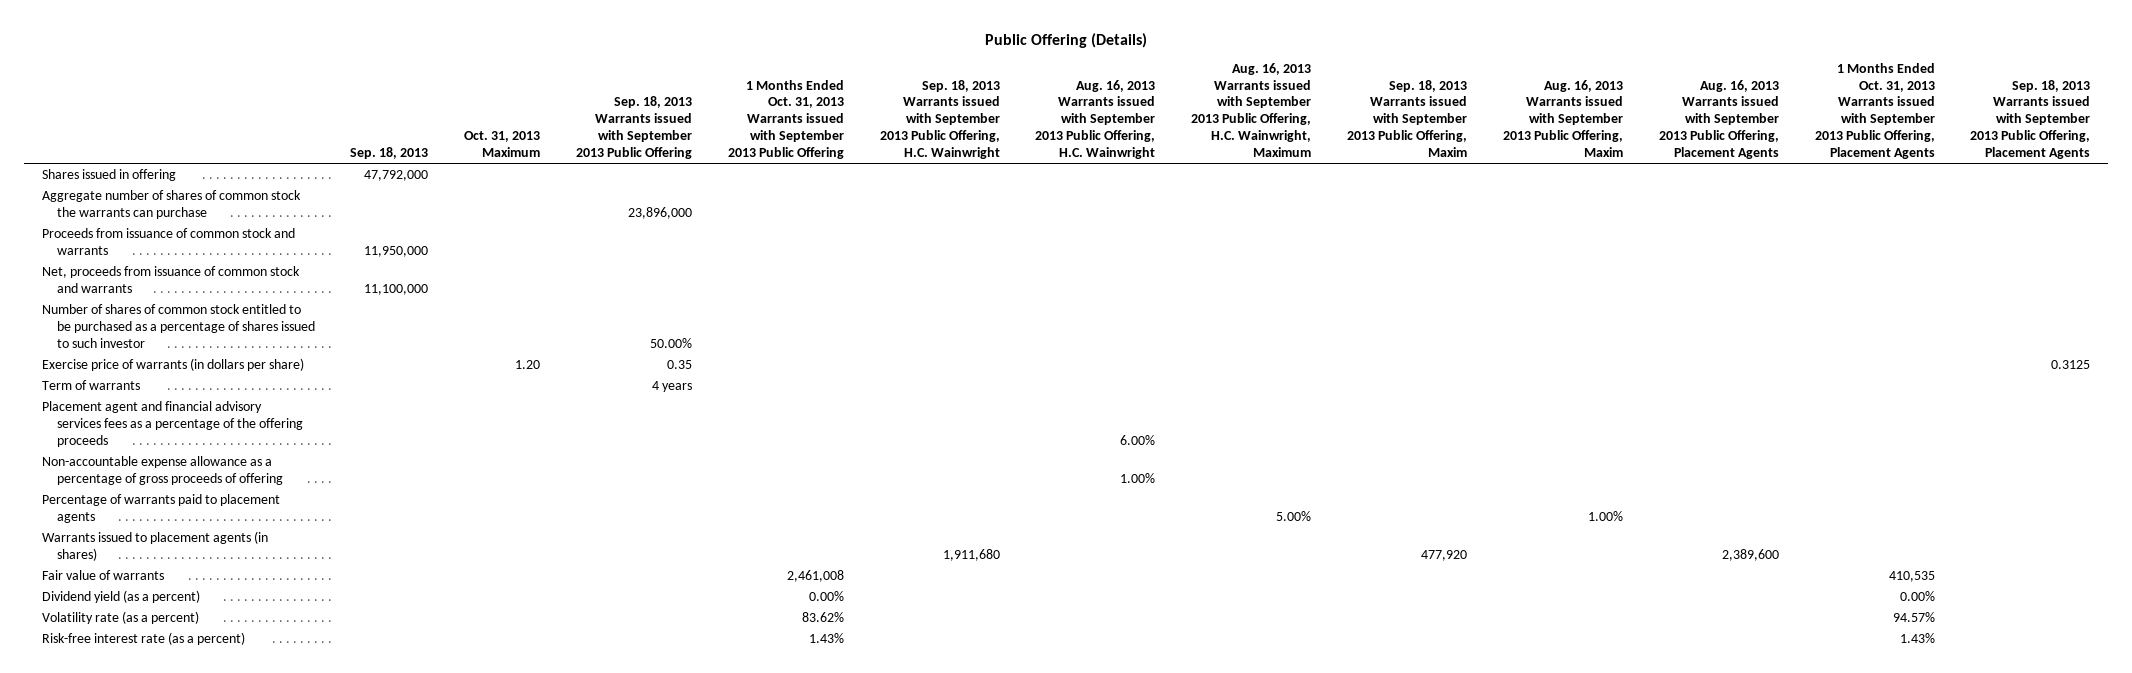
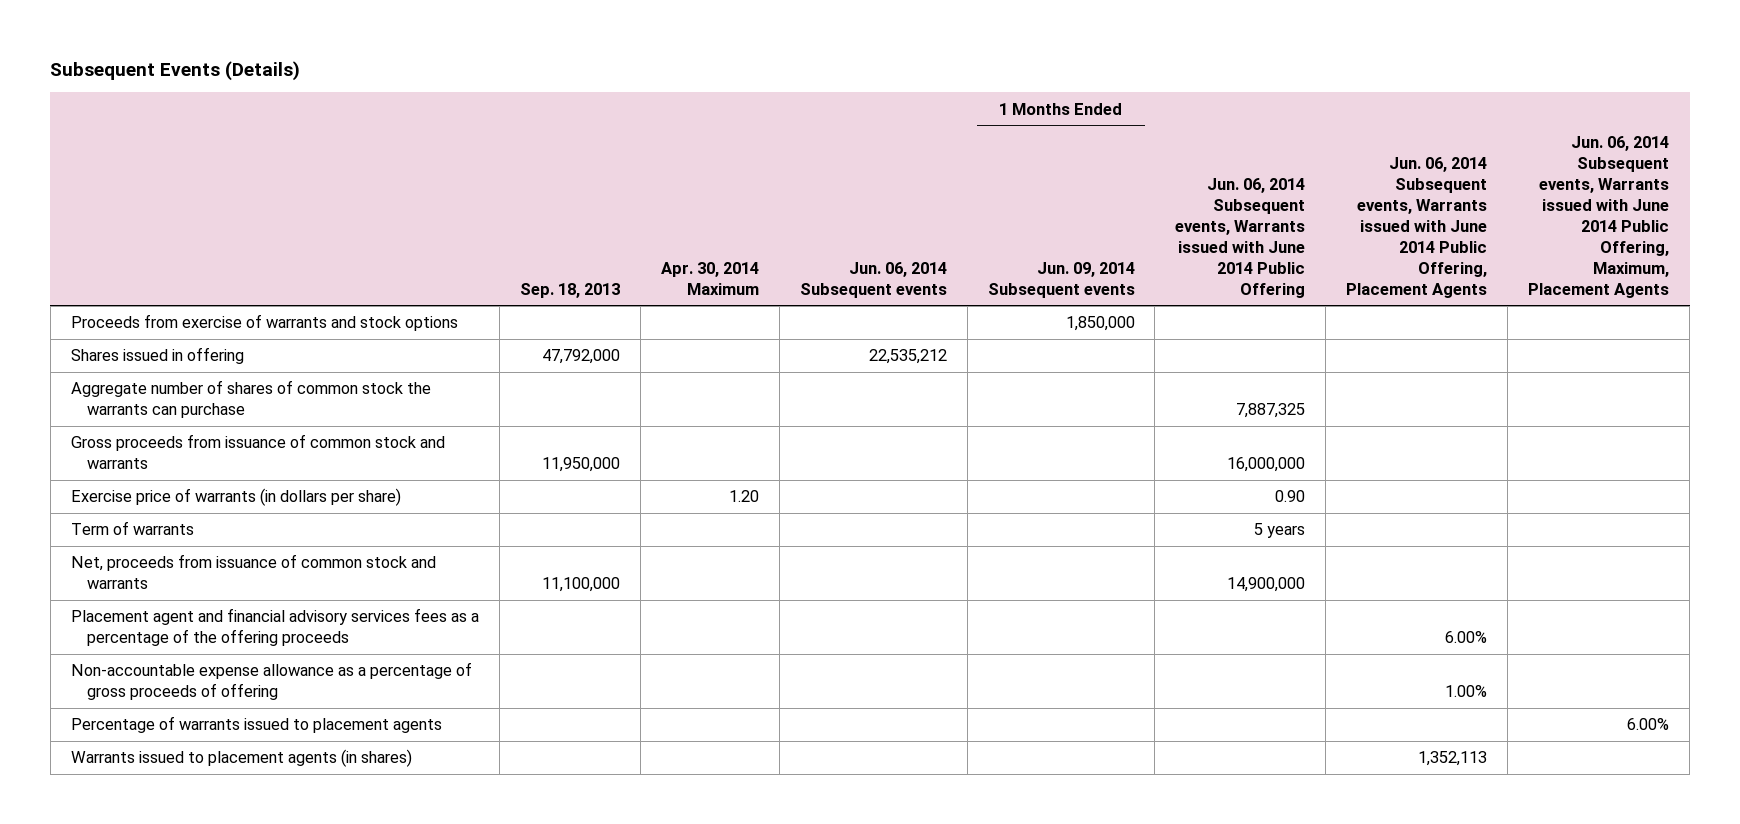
- Public Offering (Details)
+ Subsequent Events (Details)
- | Sep. 18, 2013 | Oct. 31, 2013 Maximum | Sep. 18, 2013 Warrants issued with September 2013 Public Offering | 1 Months Ended Oct. 31, 2013 Warrants issued with September 2013 Public Offering | Sep. 18, 2013 Warrants issued with September 2013 Public Offering, H.C. Wainwright | Aug. 16, 2013 Warrants issued with September 2013 Public Offering, H.C. Wainwright | Aug. 16, 2013 Warrants issued with September 2013 Public Offering, H.C. Wainwright, Maximum | Sep. 18, 2013 Warrants issued with September 2013 Public Offering, Maxim | Aug. 16, 2013 Warrants issued with September 2013 Public Offering, Maxim | Aug. 16, 2013 Warrants issued with September 2013 Public Offering, Placement Agents | 1 Months Ended Oct. 31, 2013 Warrants issued with September 2013 Public Offering, Placement Agents | Sep. 18, 2013 Warrants issued with September 2013 Public Offering, Placement Agents
+ | Sep. 18, 2013 | Apr. 30, 2014 Maximum | Jun. 06, 2014 Subsequent events | 1 Months Ended Jun. 09, 2014 Subsequent events | Jun. 06, 2014 Subsequent events, Warrants issued with June 2014 Public Offering | Jun. 06, 2014 Subsequent events, Warrants issued with June 2014 Public Offering, Placement Agents | Jun. 06, 2014 Subsequent events, Warrants issued with June 2014 Public Offering, Maximum, Placement Agents
+ Proceeds from exercise of warrants and stock options | | | | 1,850,000 | | |
- Proceeds from issuance of common stock and warrants | 11,950,000 | | | | | | | | | | |
- Number of shares of common stock entitled to be purchased as a percentage of shares issued to such investor | | | 50.00% | | | | | | | | |
+ Gross proceeds from issuance of common stock and warrants | 11,950,000 | | | | 16,000,000 | |
moved down: Net, proceeds from issuance of common stock and warrants | 11,100,000 | | | | 14,900,000 | |
- Percentage of warrants paid to placement agents | | | | | | | 5.00% | | 1.00% | | |
+ Percentage of warrants issued to placement agents | | | | | | | 6.00%
- Fair value of warrants | | | | 2,461,008 | | | | | | | 410,535 |
- Dividend yield (as a percent) | | | | 0.00% | | | | | | | 0.00% |
- Volatility rate (as a percent) | | | | 83.62% | | | | | | | 94.57% |
- Risk-free interest rate (as a percent) | | | | 1.43% | | | | | | | 1.43% |

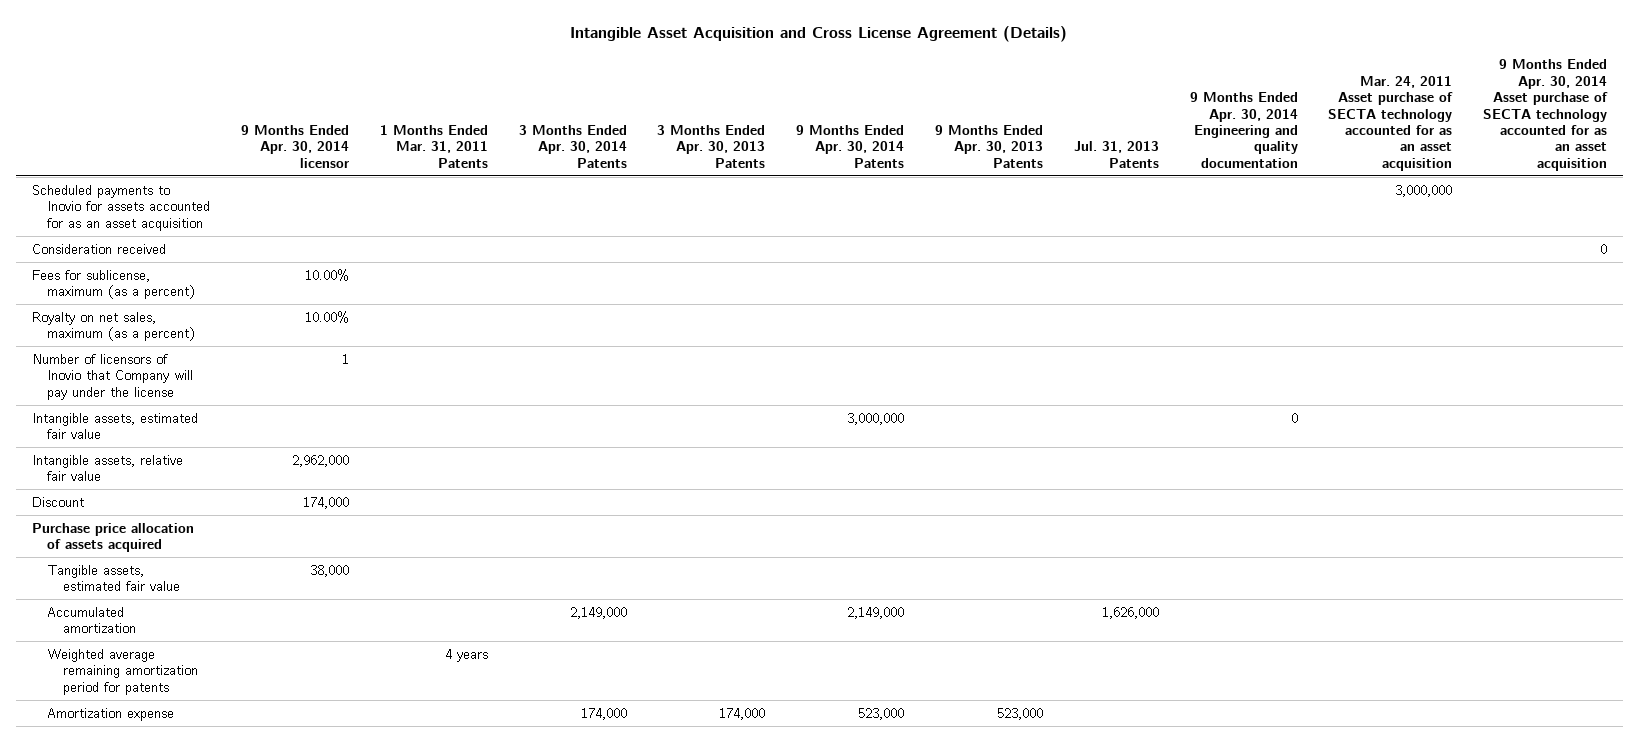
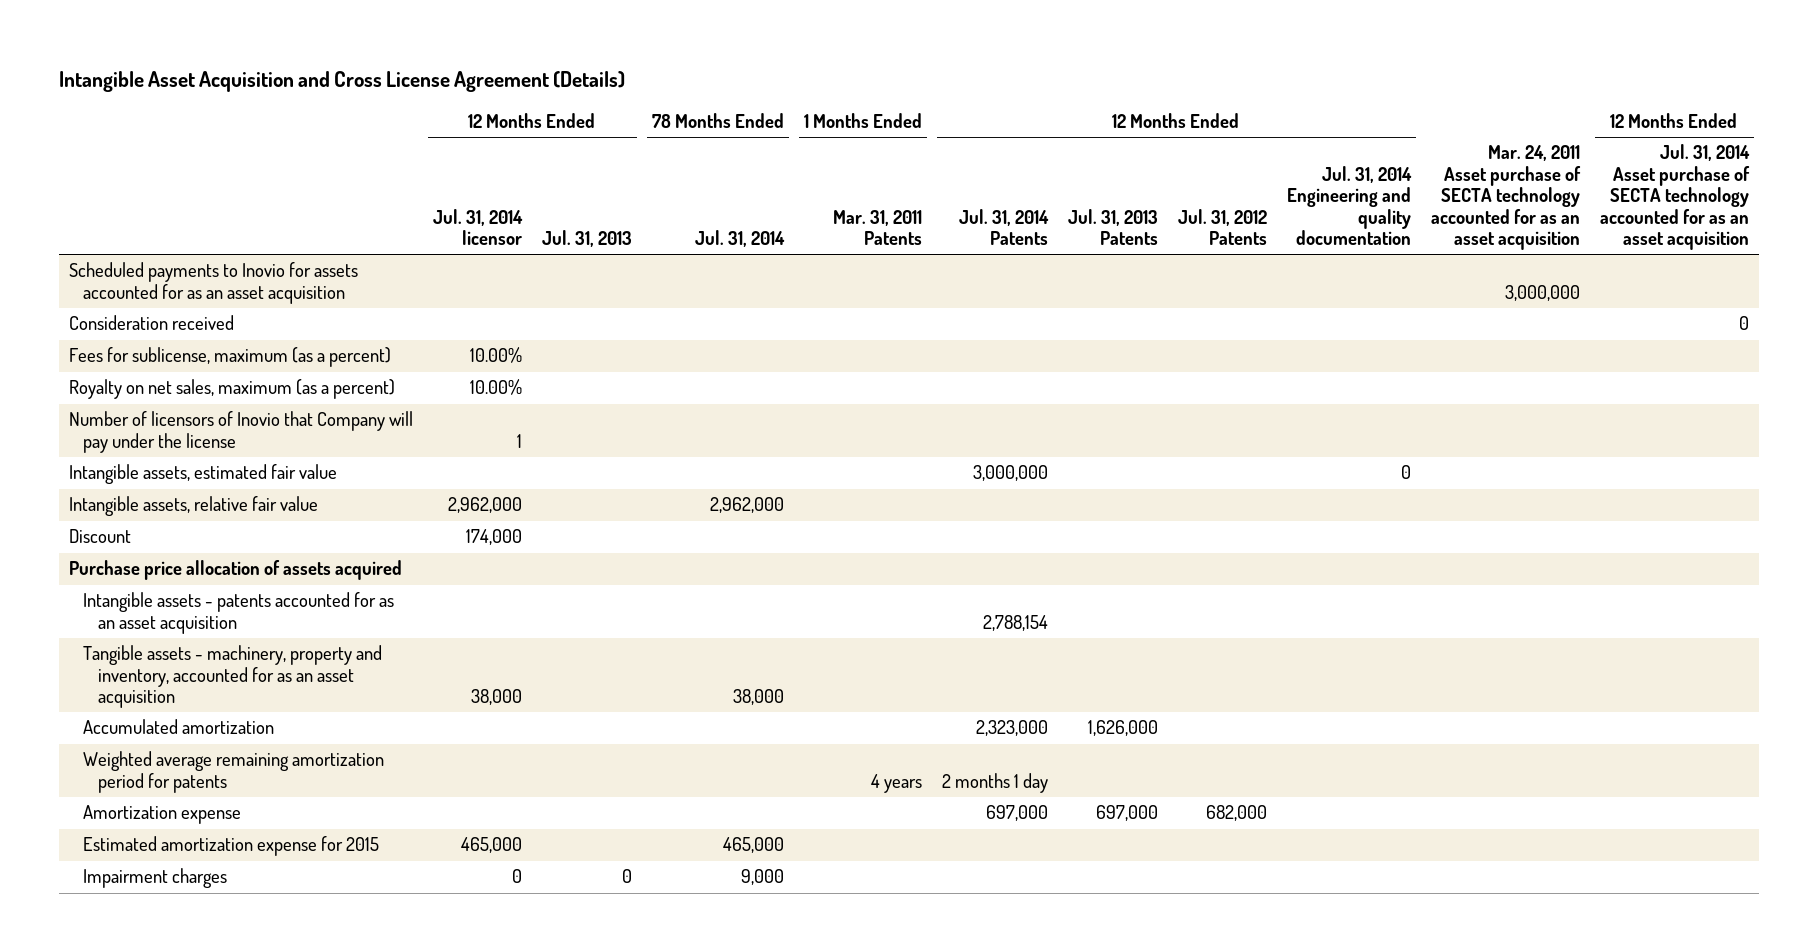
- | 9 Months Ended Apr. 30, 2014 licensor | 1 Months Ended Mar. 31, 2011 Patents | 3 Months Ended Apr. 30, 2014 Patents | 3 Months Ended Apr. 30, 2013 Patents | 9 Months Ended Apr. 30, 2014 Patents | 9 Months Ended Apr. 30, 2013 Patents | Jul. 31, 2013 Patents | 9 Months Ended Apr. 30, 2014 Engineering and quality documentation | Mar. 24, 2011 Asset purchase of SECTA technology accounted for as an asset acquisition | 9 Months Ended Apr. 30, 2014 Asset purchase of SECTA technology accounted for as an asset acquisition
+ | 12 Months Ended Jul. 31, 2014 licensor | 12 Months Ended Jul. 31, 2013 | 78 Months Ended Jul. 31, 2014 | 1 Months Ended Mar. 31, 2011 Patents | 12 Months Ended Jul. 31, 2014 Patents | 12 Months Ended Jul. 31, 2013 Patents | 12 Months Ended Jul. 31, 2012 Patents | 12 Months Ended Jul. 31, 2014 Engineering and quality documentation | Mar. 24, 2011 Asset purchase of SECTA technology accounted for as an asset acquisition | 12 Months Ended Jul. 31, 2014 Asset purchase of SECTA technology accounted for as an asset acquisition
- Tangible assets, estimated fair value | 38,000 | | | | | | | | |
+ Intangible assets - patents accounted for as an asset acquisition | | | | | 2,788,154 | | | | |
+ Tangible assets - machinery, property and inventory, accounted for as an asset acquisition | 38,000 | | 38,000 | | | | | | |
+ Estimated amortization expense for 2015 | 465,000 | | 465,000 | | | | | | |
+ Impairment charges | 0 | 0 | 9,000 | | | | | | |

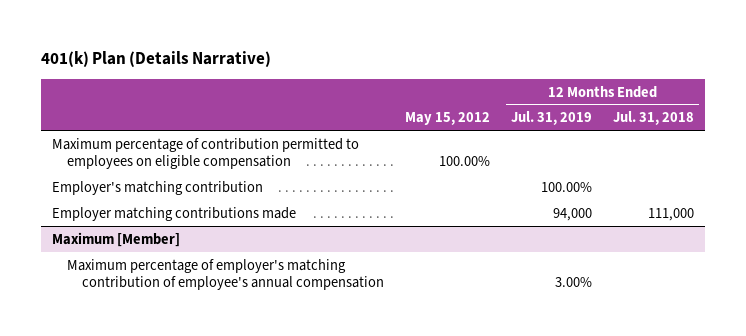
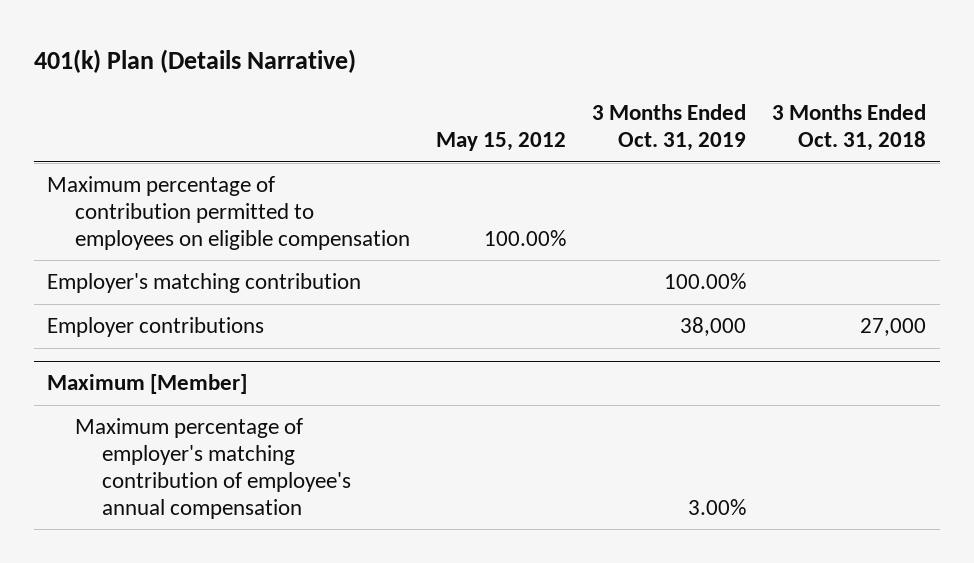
- | May 15, 2012 | 12 Months Ended Jul. 31, 2019 | 12 Months Ended Jul. 31, 2018
+ | May 15, 2012 | 3 Months Ended Oct. 31, 2019 | 3 Months Ended Oct. 31, 2018
- Employer matching contributions made | | 94,000 | 111,000
+ Employer contributions | | 38,000 | 27,000

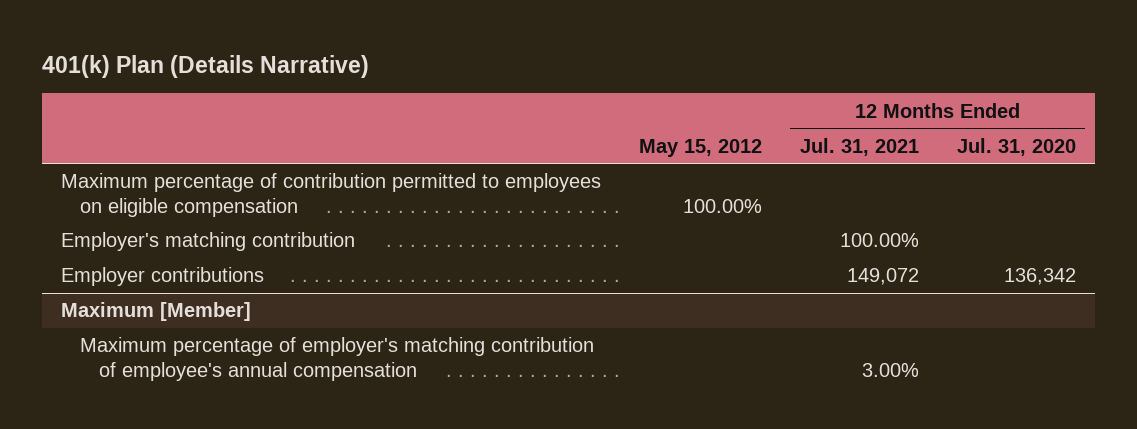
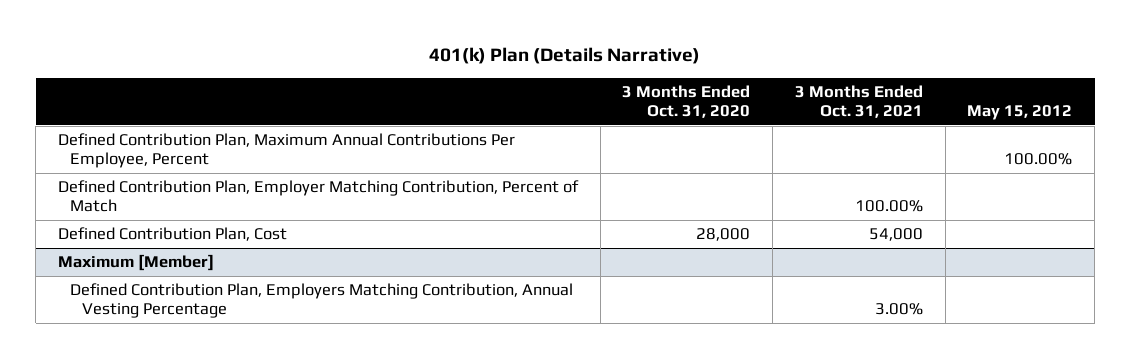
- | May 15, 2012 | 12 Months Ended Jul. 31, 2021 | 12 Months Ended Jul. 31, 2020
+ | 3 Months Ended Oct. 31, 2020 | 3 Months Ended Oct. 31, 2021 | May 15, 2012
- Maximum percentage of contribution permitted to employees on eligible compensation | 100.00% | |
- Employer's matching contribution | | 100.00% |
- Employer contributions | | 149,072 | 136,342
+ Defined Contribution Plan, Maximum Annual Contributions Per Employee, Percent | | | 100.00%
+ Defined Contribution Plan, Employer Matching Contribution, Percent of Match | | 100.00% |
+ Defined Contribution Plan, Cost | 28,000 | 54,000 |
@ Maximum [Member]
- Maximum percentage of employer's matching contribution of employee's annual compensation | | 3.00% |
+ Defined Contribution Plan, Employers Matching Contribution, Annual Vesting Percentage | | 3.00% |

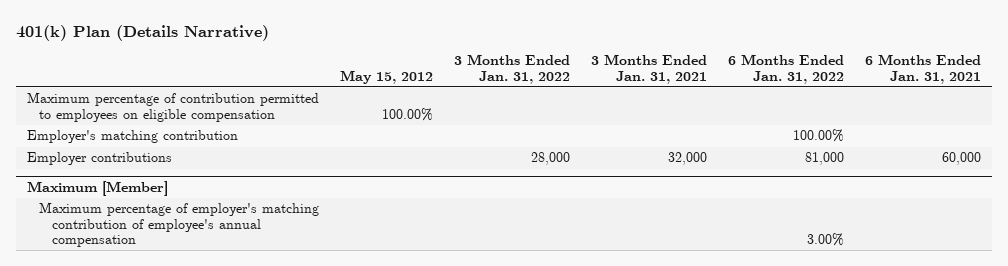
- | 3 Months Ended Oct. 31, 2020 | 3 Months Ended Oct. 31, 2021 | May 15, 2012
+ | May 15, 2012 | 3 Months Ended Jan. 31, 2022 | 3 Months Ended Jan. 31, 2021 | 6 Months Ended Jan. 31, 2022 | 6 Months Ended Jan. 31, 2021
- Defined Contribution Plan, Maximum Annual Contributions Per Employee, Percent | | | 100.00%
- Defined Contribution Plan, Employer Matching Contribution, Percent of Match | | 100.00% |
- Defined Contribution Plan, Cost | 28,000 | 54,000 |
+ Maximum percentage of contribution permitted to employees on eligible compensation | 100.00% | | | |
+ Employer's matching contribution | | | | 100.00% |
+ Employer contributions | | 28,000 | 32,000 | 81,000 | 60,000
@ Maximum [Member]
- Defined Contribution Plan, Employers Matching Contribution, Annual Vesting Percentage | | 3.00% |
+ Maximum percentage of employer's matching contribution of employee's annual compensation | | | | 3.00% |

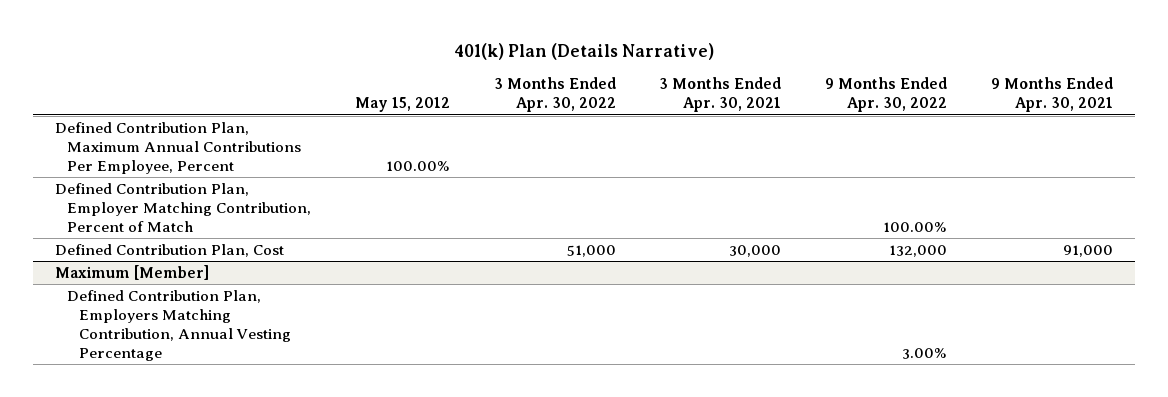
- | May 15, 2012 | 3 Months Ended Jan. 31, 2022 | 3 Months Ended Jan. 31, 2021 | 6 Months Ended Jan. 31, 2022 | 6 Months Ended Jan. 31, 2021
+ | May 15, 2012 | 3 Months Ended Apr. 30, 2022 | 3 Months Ended Apr. 30, 2021 | 9 Months Ended Apr. 30, 2022 | 9 Months Ended Apr. 30, 2021
- Maximum percentage of contribution permitted to employees on eligible compensation | 100.00% | | | |
- Employer's matching contribution | | | | 100.00% |
- Employer contributions | | 28,000 | 32,000 | 81,000 | 60,000
+ Defined Contribution Plan, Maximum Annual Contributions Per Employee, Percent | 100.00% | | | |
+ Defined Contribution Plan, Employer Matching Contribution, Percent of Match | | | | 100.00% |
+ Defined Contribution Plan, Cost | | 51,000 | 30,000 | 132,000 | 91,000
@ Maximum [Member]
- Maximum percentage of employer's matching contribution of employee's annual compensation | | | | 3.00% |
+ Defined Contribution Plan, Employers Matching Contribution, Annual Vesting Percentage | | | | 3.00% |

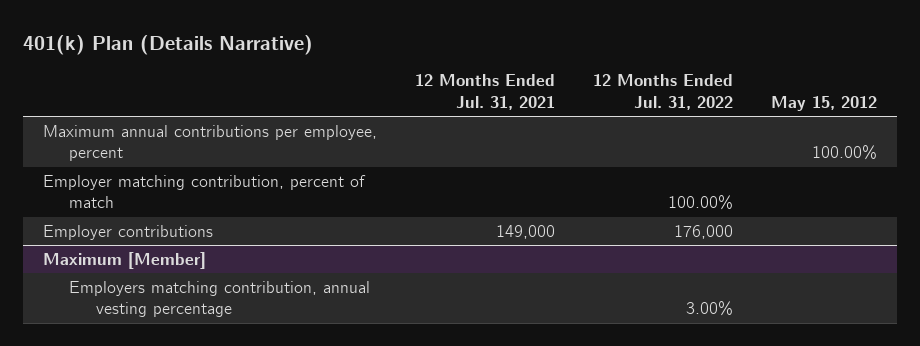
- | May 15, 2012 | 3 Months Ended Apr. 30, 2022 | 3 Months Ended Apr. 30, 2021 | 9 Months Ended Apr. 30, 2022 | 9 Months Ended Apr. 30, 2021
+ | 12 Months Ended Jul. 31, 2021 | 12 Months Ended Jul. 31, 2022 | May 15, 2012
- Defined Contribution Plan, Maximum Annual Contributions Per Employee, Percent | 100.00% | | | |
- Defined Contribution Plan, Employer Matching Contribution, Percent of Match | | | | 100.00% |
- Defined Contribution Plan, Cost | | 51,000 | 30,000 | 132,000 | 91,000
+ Maximum annual contributions per employee, percent | | | 100.00%
+ Employer matching contribution, percent of match | | 100.00% |
+ Employer contributions | 149,000 | 176,000 |
@ Maximum [Member]
- Defined Contribution Plan, Employers Matching Contribution, Annual Vesting Percentage | | | | 3.00% |
+ Employers matching contribution, annual vesting percentage | | 3.00% |

